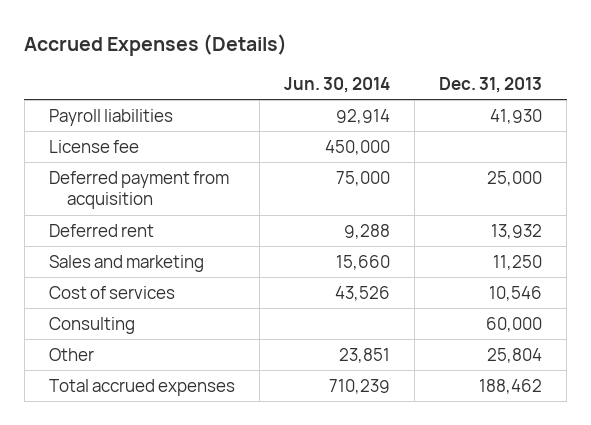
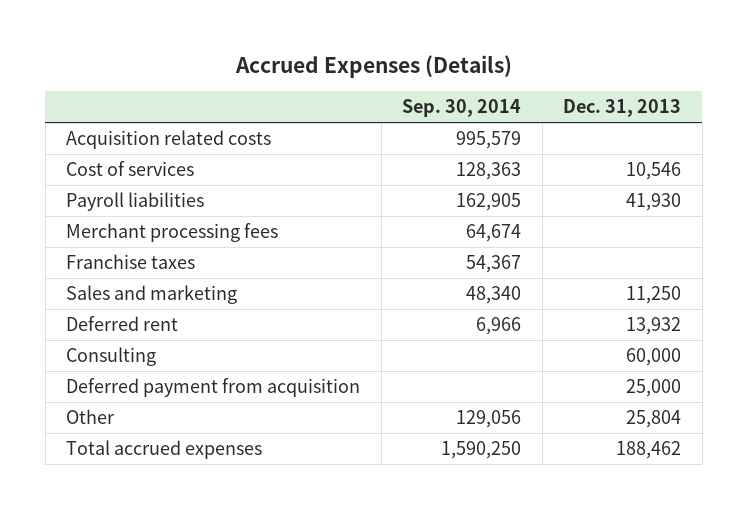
- | Jun. 30, 2014 | Dec. 31, 2013
+ | Sep. 30, 2014 | Dec. 31, 2013
+ Acquisition related costs | 995,579 |
moved up: Cost of services | 128,363 | 10,546
- License fee | 450,000 |
+ Merchant processing fees | 64,674 |
+ Franchise taxes | 54,367 |
moved down: Deferred rent | 6,966 | 13,932
moved down: Deferred payment from acquisition | | 25,000

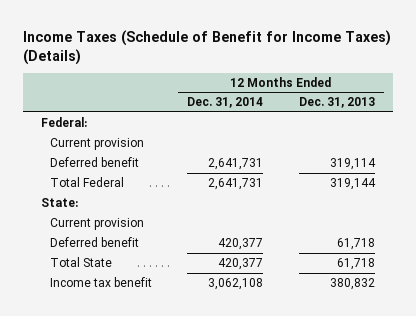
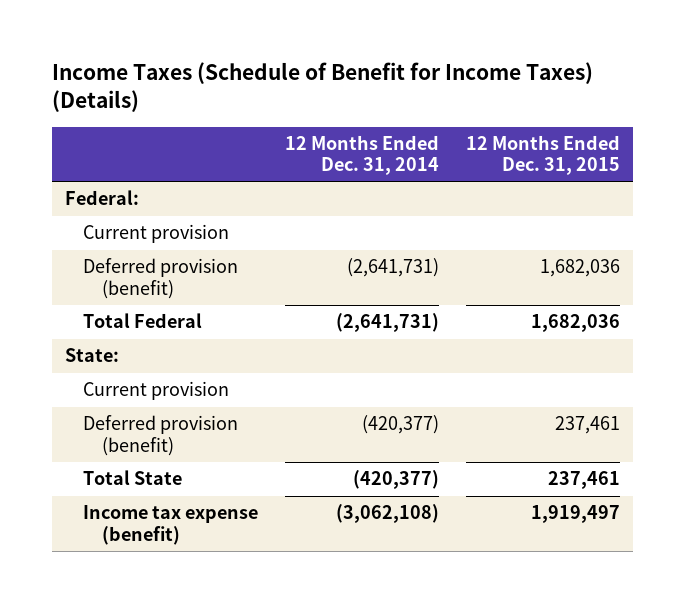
- | 12 Months Ended Dec. 31, 2014 | 12 Months Ended Dec. 31, 2013
+ | 12 Months Ended Dec. 31, 2014 | 12 Months Ended Dec. 31, 2015
- Deferred benefit | 2,641,731 | 319,114
- Total Federal | 2,641,731 | 319,144
+ Deferred provision (benefit) | (2,641,731) | 1,682,036
+ Total Federal | (2,641,731) | 1,682,036
- Deferred benefit | 420,377 | 61,718
- Total State | 420,377 | 61,718
- Income tax benefit | 3,062,108 | 380,832
+ Deferred provision (benefit) | (420,377) | 237,461
+ Total State | (420,377) | 237,461
+ Income tax expense (benefit) | (3,062,108) | 1,919,497

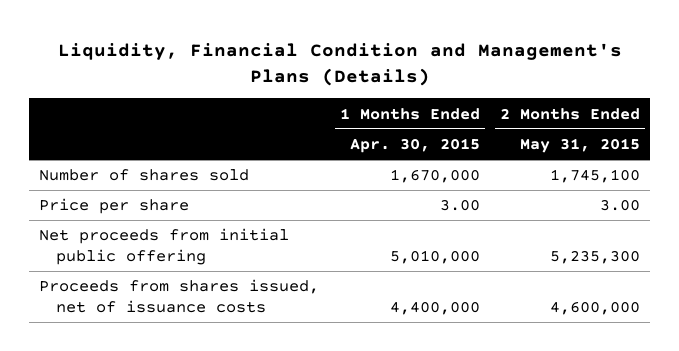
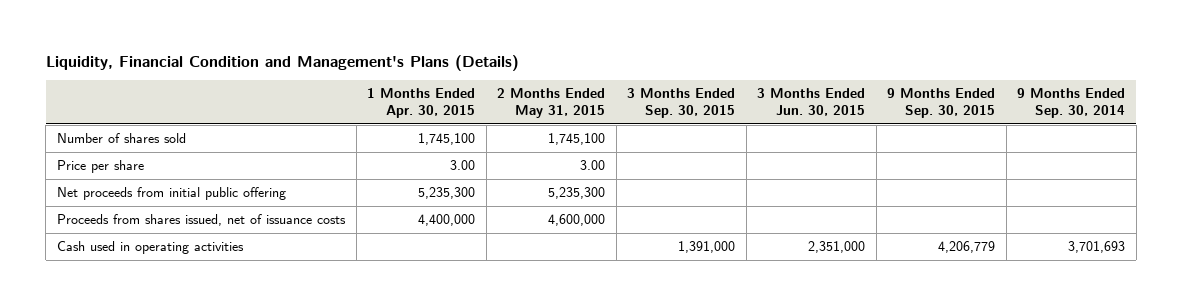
- | 1 Months Ended Apr. 30, 2015 | 2 Months Ended May 31, 2015
+ | 1 Months Ended Apr. 30, 2015 | 2 Months Ended May 31, 2015 | 3 Months Ended Sep. 30, 2015 | 3 Months Ended Jun. 30, 2015 | 9 Months Ended Sep. 30, 2015 | 9 Months Ended Sep. 30, 2014
- Number of shares sold | 1,670,000 | 1,745,100
+ Number of shares sold | 1,745,100 | 1,745,100 | | | |
- Net proceeds from initial public offering | 5,010,000 | 5,235,300
+ Net proceeds from initial public offering | 5,235,300 | 5,235,300 | | | |
+ Cash used in operating activities | | | 1,391,000 | 2,351,000 | 4,206,779 | 3,701,693

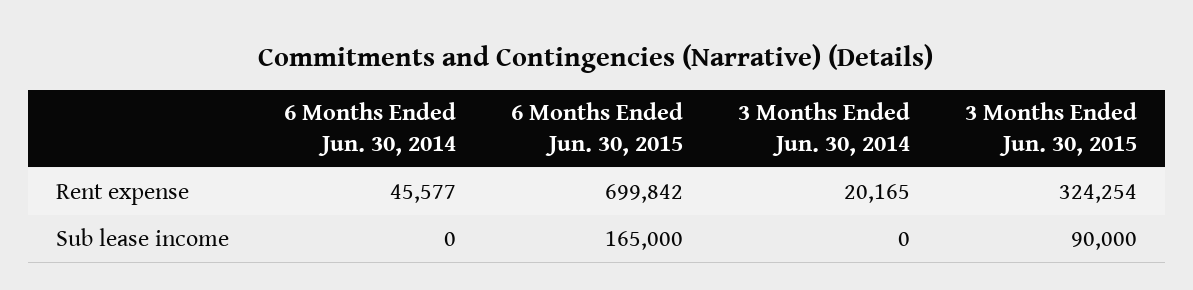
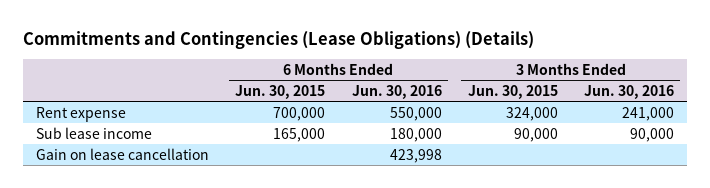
- Commitments and Contingencies (Narrative) (Details)
+ Commitments and Contingencies (Lease Obligations) (Details)
- | 6 Months Ended Jun. 30, 2014 | 6 Months Ended Jun. 30, 2015 | 3 Months Ended Jun. 30, 2014 | 3 Months Ended Jun. 30, 2015
+ | 6 Months Ended Jun. 30, 2015 | 6 Months Ended Jun. 30, 2016 | 3 Months Ended Jun. 30, 2015 | 3 Months Ended Jun. 30, 2016
- Rent expense | 45,577 | 699,842 | 20,165 | 324,254
+ Rent expense | 700,000 | 550,000 | 324,000 | 241,000
+ Gain on lease cancellation | | 423,998 | |

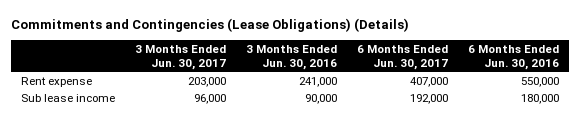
- | 6 Months Ended Jun. 30, 2015 | 6 Months Ended Jun. 30, 2016 | 3 Months Ended Jun. 30, 2015 | 3 Months Ended Jun. 30, 2016
+ | 3 Months Ended Jun. 30, 2017 | 3 Months Ended Jun. 30, 2016 | 6 Months Ended Jun. 30, 2017 | 6 Months Ended Jun. 30, 2016
- Gain on lease cancellation | | 423,998 | |

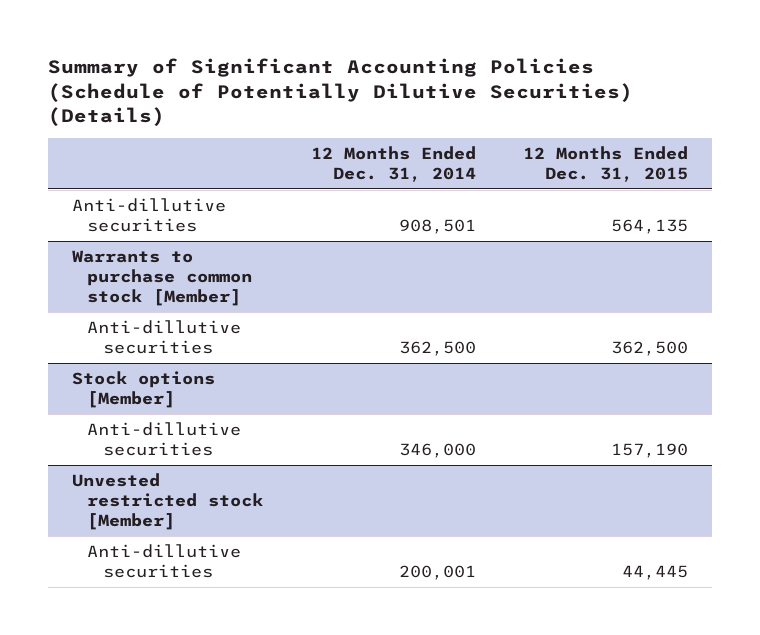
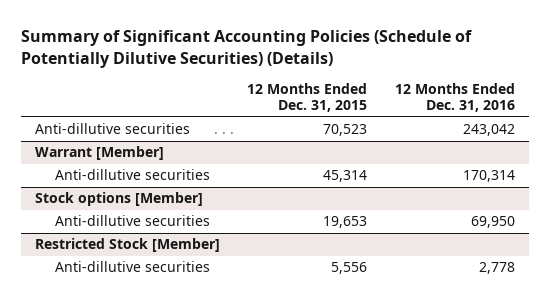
- | 12 Months Ended Dec. 31, 2014 | 12 Months Ended Dec. 31, 2015
+ | 12 Months Ended Dec. 31, 2015 | 12 Months Ended Dec. 31, 2016
- Anti-dillutive securities | 908,501 | 564,135
- Warrants to purchase common stock [Member]
- Anti-dillutive securities | 362,500 | 362,500
+ Anti-dillutive securities | 70,523 | 243,042
+ Warrant [Member]
+ Anti-dillutive securities | 45,314 | 170,314
@ Stock options [Member]
- Anti-dillutive securities | 346,000 | 157,190
- Unvested restricted stock [Member]
- Anti-dillutive securities | 200,001 | 44,445
@ Stock options [Member]
+ Anti-dillutive securities | 19,653 | 69,950
+ Restricted Stock [Member]
+ Anti-dillutive securities | 5,556 | 2,778

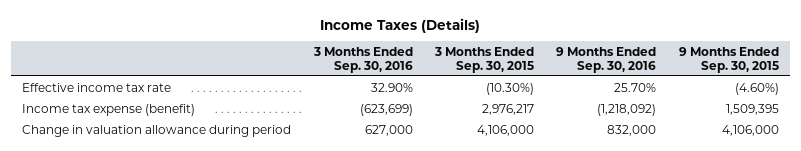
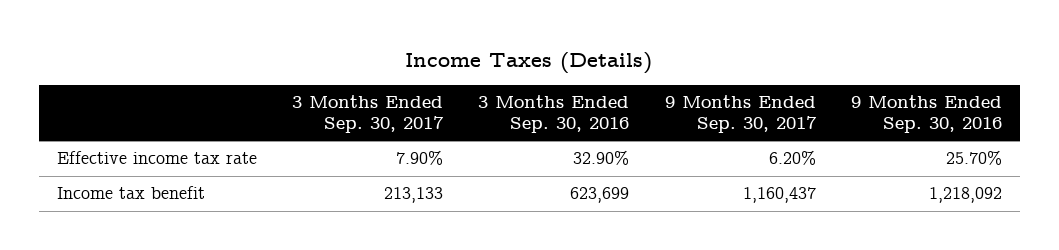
- | 3 Months Ended Sep. 30, 2016 | 3 Months Ended Sep. 30, 2015 | 9 Months Ended Sep. 30, 2016 | 9 Months Ended Sep. 30, 2015
+ | 3 Months Ended Sep. 30, 2017 | 3 Months Ended Sep. 30, 2016 | 9 Months Ended Sep. 30, 2017 | 9 Months Ended Sep. 30, 2016
- Income tax expense (benefit) | (623,699) | 2,976,217 | (1,218,092) | 1,509,395
- Change in valuation allowance during period | 627,000 | 4,106,000 | 832,000 | 4,106,000
+ Income tax benefit | 213,133 | 623,699 | 1,160,437 | 1,218,092

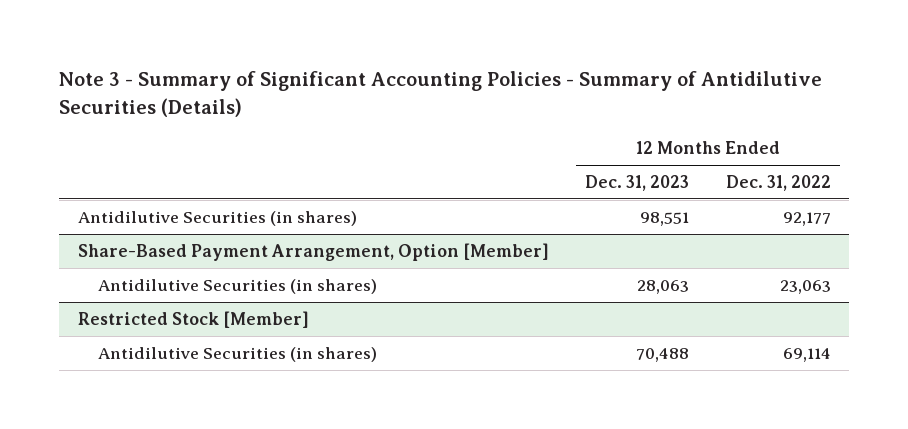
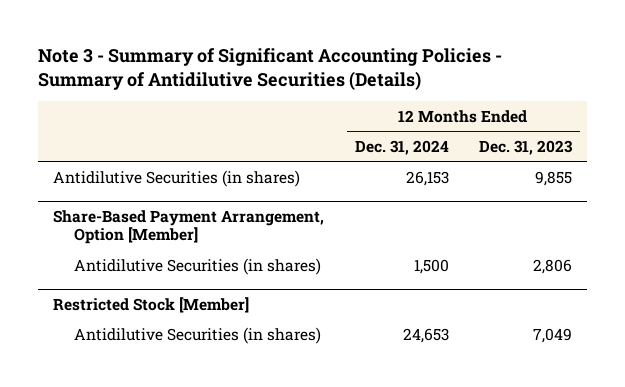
- | 12 Months Ended Dec. 31, 2023 | 12 Months Ended Dec. 31, 2022
+ | 12 Months Ended Dec. 31, 2024 | 12 Months Ended Dec. 31, 2023
- Antidilutive Securities (in shares) | 98,551 | 92,177
+ Antidilutive Securities (in shares) | 26,153 | 9,855
@ Share-Based Payment Arrangement, Option [Member]
- Antidilutive Securities (in shares) | 28,063 | 23,063
+ Antidilutive Securities (in shares) | 1,500 | 2,806
@ Restricted Stock [Member]
- Antidilutive Securities (in shares) | 70,488 | 69,114
+ Antidilutive Securities (in shares) | 24,653 | 7,049

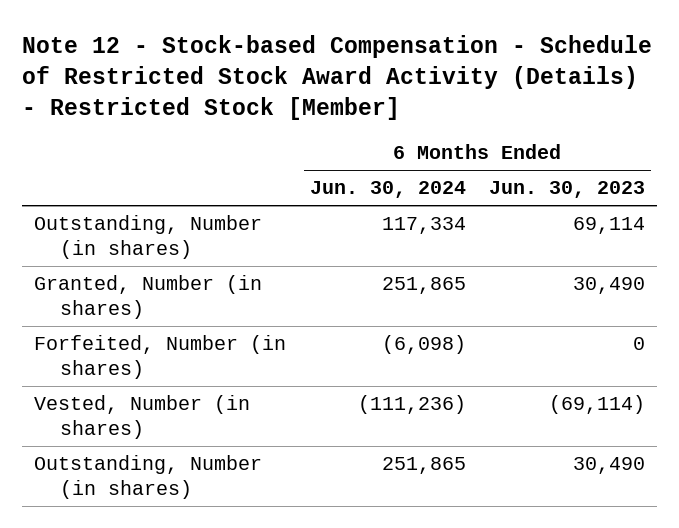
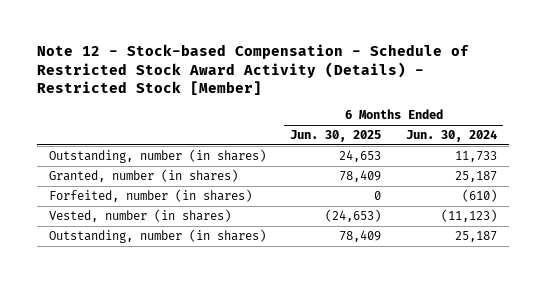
- | 6 Months Ended Jun. 30, 2024 | 6 Months Ended Jun. 30, 2023
+ | 6 Months Ended Jun. 30, 2025 | 6 Months Ended Jun. 30, 2024
- Outstanding, Number (in shares) | 117,334 | 69,114
- Granted, Number (in shares) | 251,865 | 30,490
- Forfeited, Number (in shares) | (6,098) | 0
- Vested, Number (in shares) | (111,236) | (69,114)
- Outstanding, Number (in shares) | 251,865 | 30,490
+ Outstanding, number (in shares) | 24,653 | 11,733
+ Granted, number (in shares) | 78,409 | 25,187
+ Forfeited, number (in shares) | 0 | (610)
+ Vested, number (in shares) | (24,653) | (11,123)
+ Outstanding, number (in shares) | 78,409 | 25,187

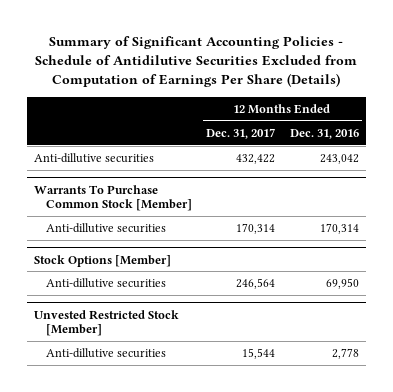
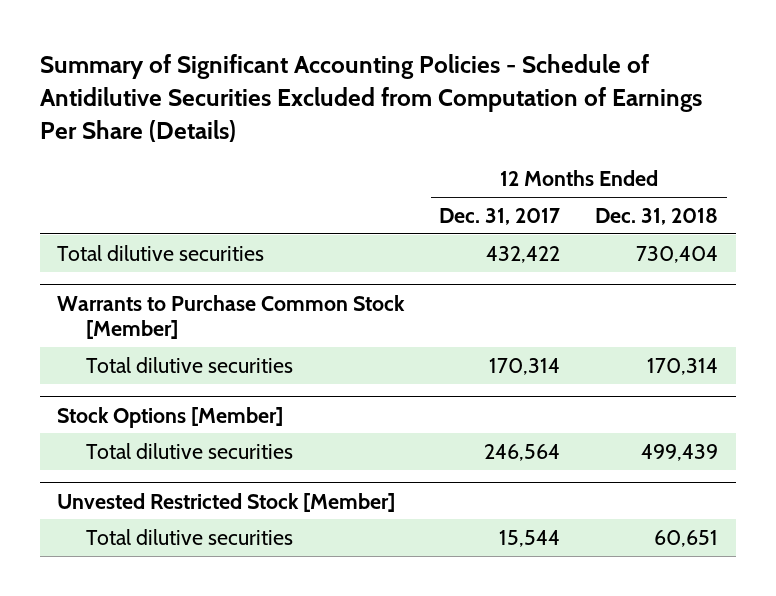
- | 12 Months Ended Dec. 31, 2017 | 12 Months Ended Dec. 31, 2016
+ | 12 Months Ended Dec. 31, 2017 | 12 Months Ended Dec. 31, 2018
- Anti-dillutive securities | 432,422 | 243,042
- Warrants To Purchase Common Stock [Member]
- Anti-dillutive securities | 170,314 | 170,314
+ Total dilutive securities | 432,422 | 730,404
+ Warrants to Purchase Common Stock [Member]
+ Total dilutive securities | 170,314 | 170,314
@ Stock Options [Member]
- Anti-dillutive securities | 246,564 | 69,950
+ Total dilutive securities | 246,564 | 499,439
@ Unvested Restricted Stock [Member]
- Anti-dillutive securities | 15,544 | 2,778
+ Total dilutive securities | 15,544 | 60,651

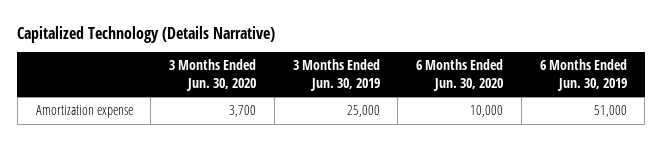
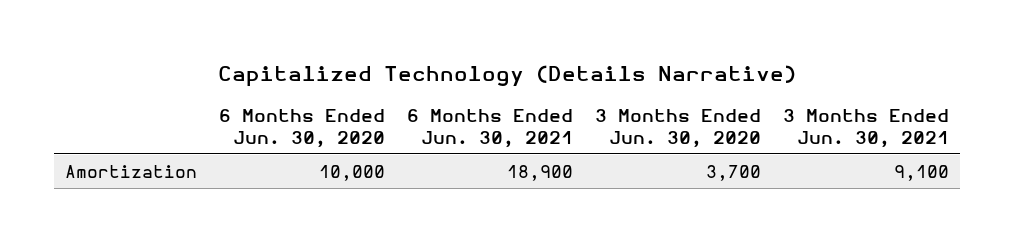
- | 3 Months Ended Jun. 30, 2020 | 3 Months Ended Jun. 30, 2019 | 6 Months Ended Jun. 30, 2020 | 6 Months Ended Jun. 30, 2019
+ | 6 Months Ended Jun. 30, 2020 | 6 Months Ended Jun. 30, 2021 | 3 Months Ended Jun. 30, 2020 | 3 Months Ended Jun. 30, 2021
- Amortization expense | 3,700 | 25,000 | 10,000 | 51,000
+ Amortization | 10,000 | 18,900 | 3,700 | 9,100

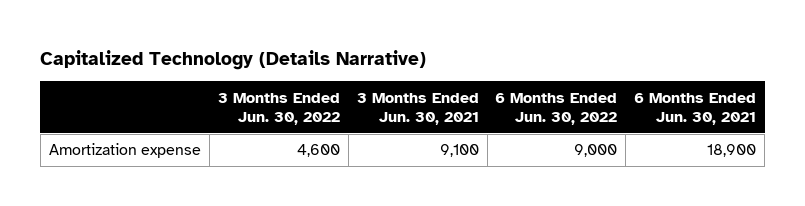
- | 6 Months Ended Jun. 30, 2020 | 6 Months Ended Jun. 30, 2021 | 3 Months Ended Jun. 30, 2020 | 3 Months Ended Jun. 30, 2021
+ | 3 Months Ended Jun. 30, 2022 | 3 Months Ended Jun. 30, 2021 | 6 Months Ended Jun. 30, 2022 | 6 Months Ended Jun. 30, 2021
- Amortization | 10,000 | 18,900 | 3,700 | 9,100
+ Amortization expense | 4,600 | 9,100 | 9,000 | 18,900

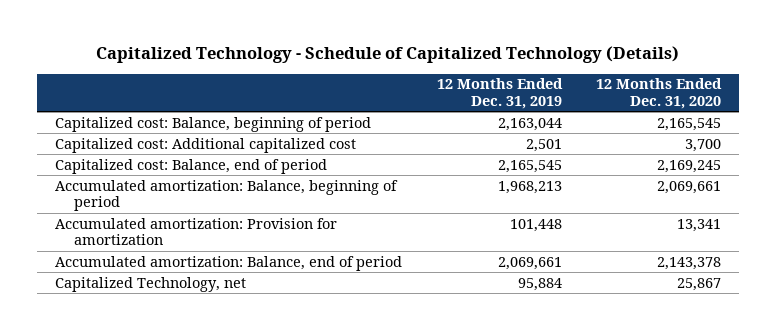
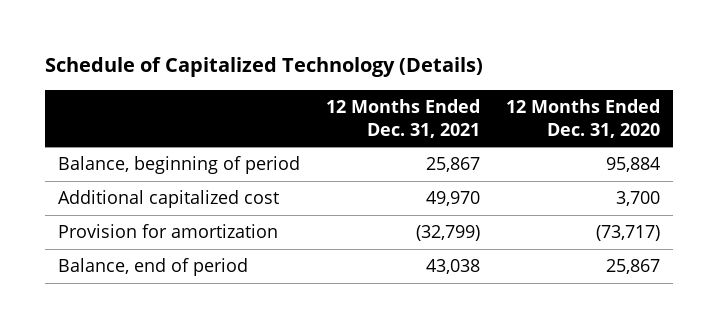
- Capitalized Technology - Schedule of Capitalized Technology (Details)
+ Schedule of Capitalized Technology (Details)
- | 12 Months Ended Dec. 31, 2019 | 12 Months Ended Dec. 31, 2020
+ | 12 Months Ended Dec. 31, 2021 | 12 Months Ended Dec. 31, 2020
- Capitalized cost: Balance, beginning of period | 2,163,044 | 2,165,545
- Capitalized cost: Additional capitalized cost | 2,501 | 3,700
- Capitalized cost: Balance, end of period | 2,165,545 | 2,169,245
- Accumulated amortization: Balance, beginning of period | 1,968,213 | 2,069,661
- Accumulated amortization: Provision for amortization | 101,448 | 13,341
- Accumulated amortization: Balance, end of period | 2,069,661 | 2,143,378
- Capitalized Technology, net | 95,884 | 25,867
+ Balance, beginning of period | 25,867 | 95,884
+ Additional capitalized cost | 49,970 | 3,700
+ Provision for amortization | (32,799) | (73,717)
+ Balance, end of period | 43,038 | 25,867

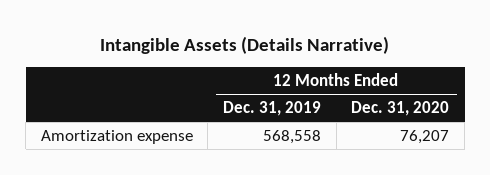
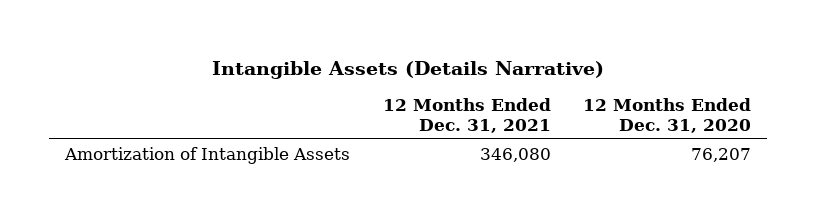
- | 12 Months Ended Dec. 31, 2019 | 12 Months Ended Dec. 31, 2020
+ | 12 Months Ended Dec. 31, 2021 | 12 Months Ended Dec. 31, 2020
- Amortization expense | 568,558 | 76,207
+ Amortization of Intangible Assets | 346,080 | 76,207

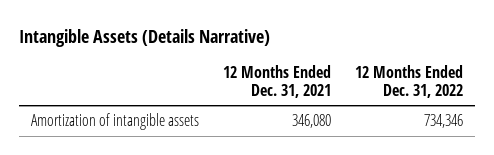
- | 12 Months Ended Dec. 31, 2021 | 12 Months Ended Dec. 31, 2020
+ | 12 Months Ended Dec. 31, 2021 | 12 Months Ended Dec. 31, 2022
- Amortization of Intangible Assets | 346,080 | 76,207
+ Amortization of intangible assets | 346,080 | 734,346

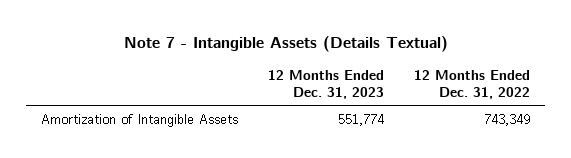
- Intangible Assets (Details Narrative)
+ Note 7 - Intangible Assets (Details Textual)
- | 12 Months Ended Dec. 31, 2021 | 12 Months Ended Dec. 31, 2022
+ | 12 Months Ended Dec. 31, 2023 | 12 Months Ended Dec. 31, 2022
- Amortization of intangible assets | 346,080 | 734,346
+ Amortization of Intangible Assets | 551,774 | 743,349

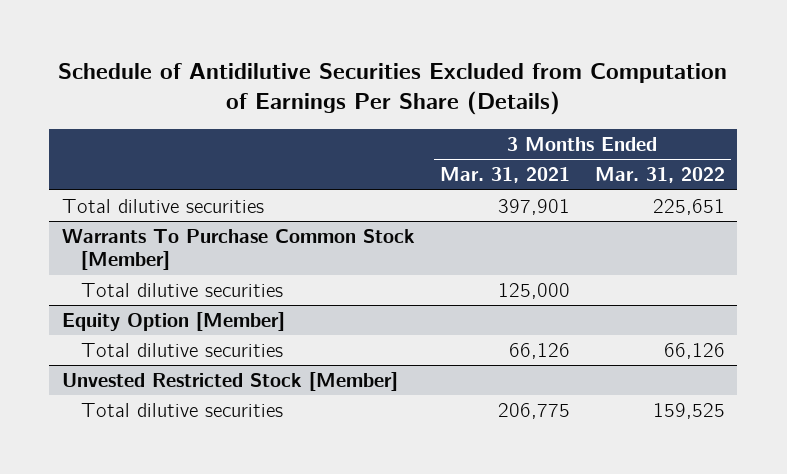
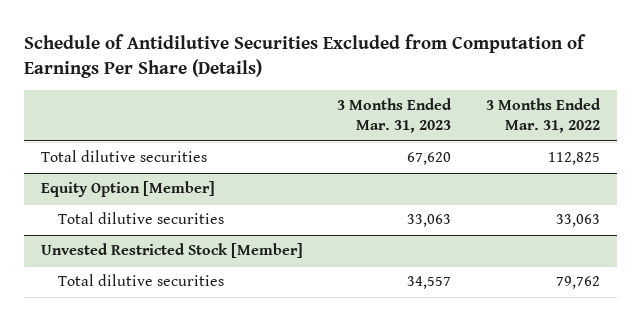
- | 3 Months Ended Mar. 31, 2021 | 3 Months Ended Mar. 31, 2022
+ | 3 Months Ended Mar. 31, 2023 | 3 Months Ended Mar. 31, 2022
- Total dilutive securities | 397,901 | 225,651
- Warrants To Purchase Common Stock [Member]
- Total dilutive securities | 125,000 |
+ Total dilutive securities | 67,620 | 112,825
@ Equity Option [Member]
- Total dilutive securities | 66,126 | 66,126
+ Total dilutive securities | 33,063 | 33,063
@ Unvested Restricted Stock [Member]
- Total dilutive securities | 206,775 | 159,525
+ Total dilutive securities | 34,557 | 79,762

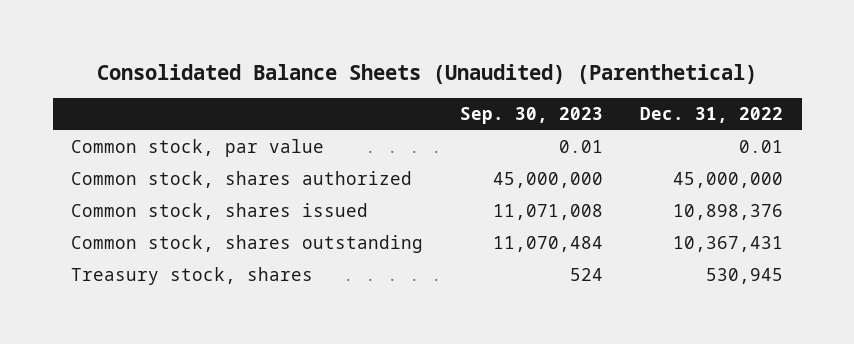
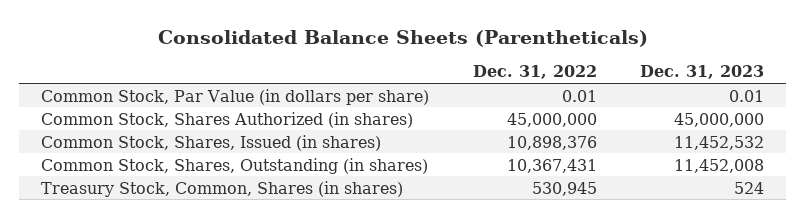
- Consolidated Balance Sheets (Unaudited) (Parenthetical)
+ Consolidated Balance Sheets (Parentheticals)
- | Sep. 30, 2023 | Dec. 31, 2022
+ | Dec. 31, 2022 | Dec. 31, 2023
- Common stock, par value | 0.01 | 0.01
- Common stock, shares authorized | 45,000,000 | 45,000,000
- Common stock, shares issued | 11,071,008 | 10,898,376
- Common stock, shares outstanding | 11,070,484 | 10,367,431
- Treasury stock, shares | 524 | 530,945
+ Common Stock, Par Value (in dollars per share) | 0.01 | 0.01
+ Common Stock, Shares Authorized (in shares) | 45,000,000 | 45,000,000
+ Common Stock, Shares, Issued (in shares) | 10,898,376 | 11,452,532
+ Common Stock, Shares, Outstanding (in shares) | 10,367,431 | 11,452,008
+ Treasury Stock, Common, Shares (in shares) | 530,945 | 524

